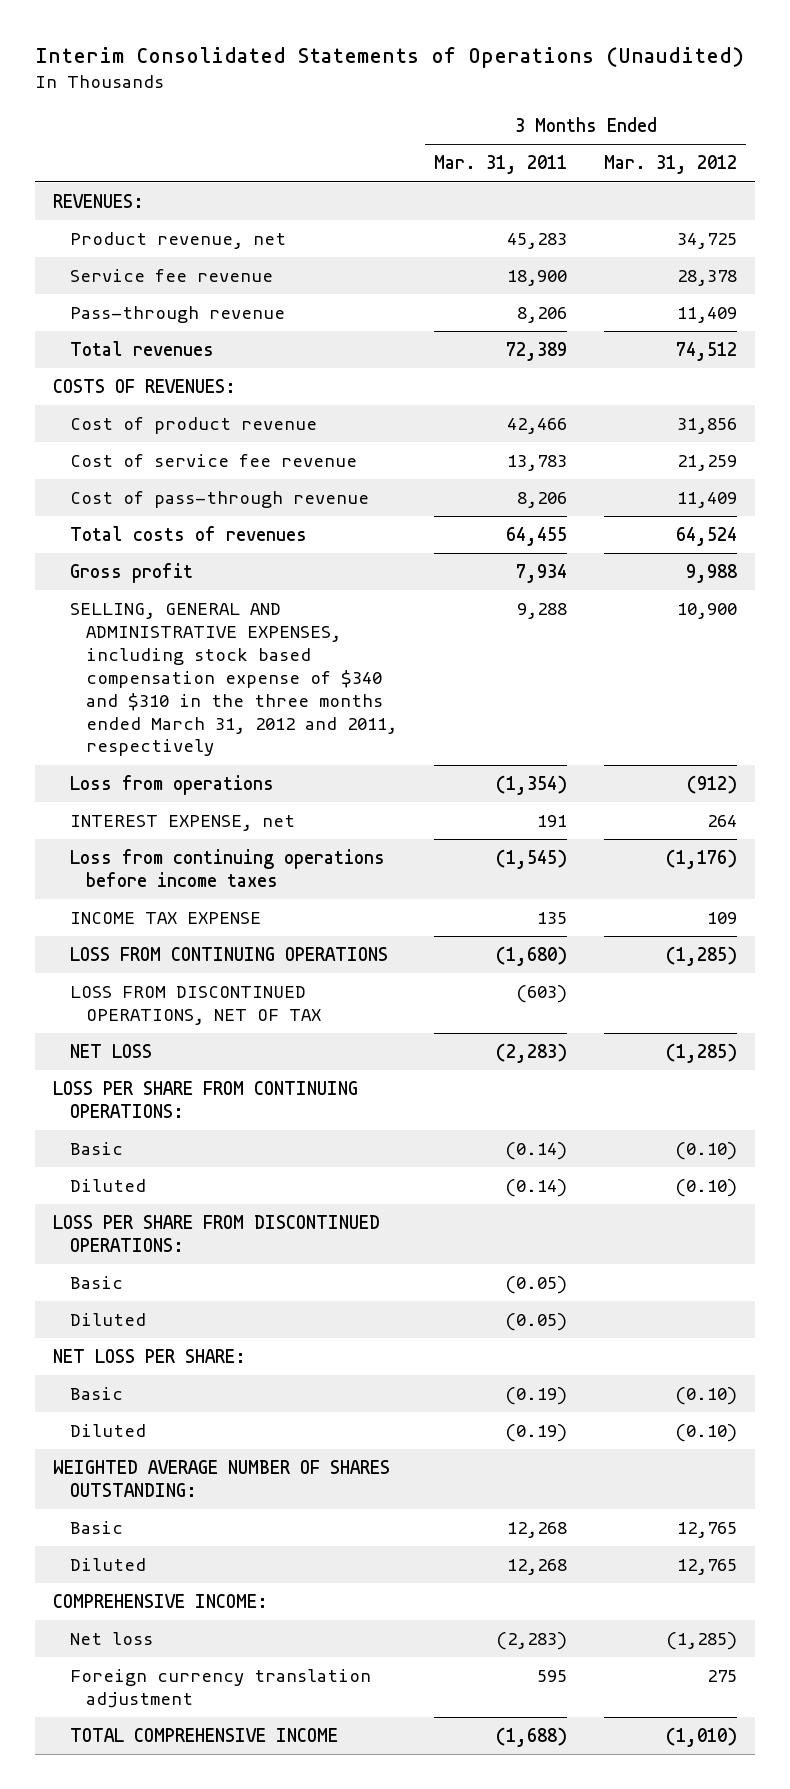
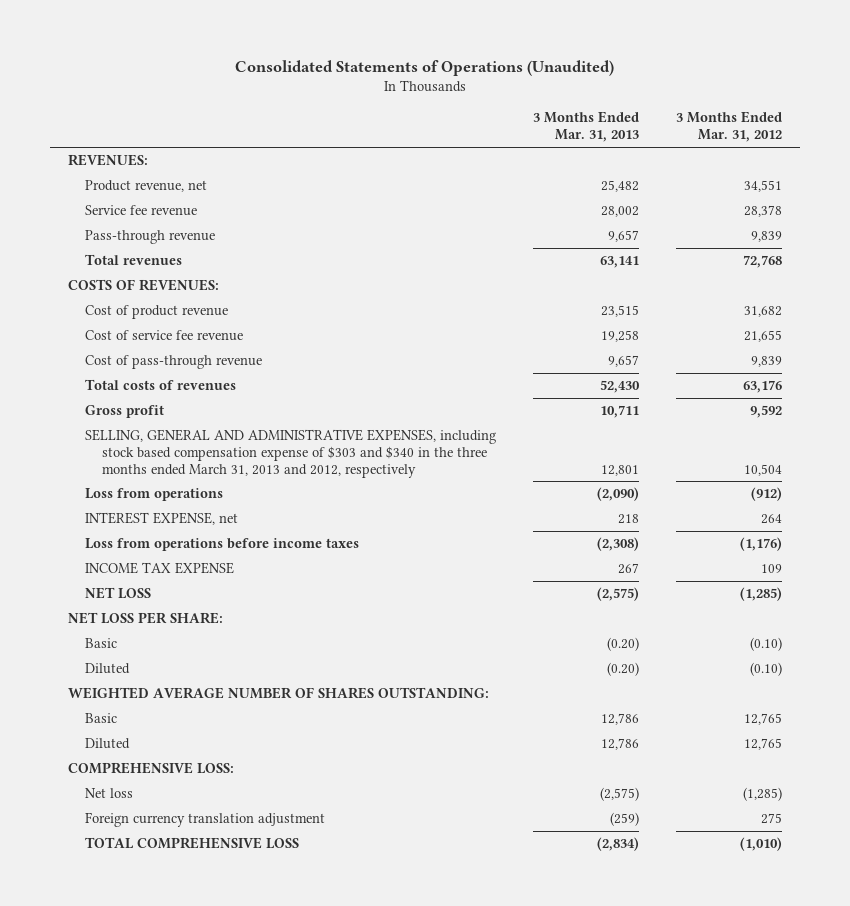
- Interim Consolidated Statements of Operations (Unaudited)
+ Consolidated Statements of Operations (Unaudited)
- | 3 Months Ended Mar. 31, 2011 | 3 Months Ended Mar. 31, 2012
+ | 3 Months Ended Mar. 31, 2013 | 3 Months Ended Mar. 31, 2012
- Product revenue, net | 45,283 | 34,725
+ Product revenue, net | 25,482 | 34,551
- Pass-through revenue | 8,206 | 11,409
- Total revenues | 72,389 | 74,512
+ Pass-through revenue | 9,657 | 9,839
+ Total revenues | 63,141 | 72,768
- Cost of product revenue | 42,466 | 31,856
- Cost of service fee revenue | 13,783 | 21,259
- Cost of pass-through revenue | 8,206 | 11,409
- Total costs of revenues | 64,455 | 64,524
- Gross profit | 7,934 | 9,988
- SELLING, GENERAL AND ADMINISTRATIVE EXPENSES, including stock based compensation expense of $340 and $310 in the three months ended March 31, 2012 and 2011, respectively | 9,288 | 10,900
+ Cost of product revenue | 23,515 | 31,682
+ Cost of service fee revenue | 19,258 | 21,655
+ Cost of pass-through revenue | 9,657 | 9,839
+ Total costs of revenues | 52,430 | 63,176
+ Gross profit | 10,711 | 9,592
+ SELLING, GENERAL AND ADMINISTRATIVE EXPENSES, including stock based compensation expense of $303 and $340 in the three months ended March 31, 2013 and 2012, respectively | 12,801 | 10,504
- Loss from continuing operations before income taxes | (1,545) | (1,176)
+ Loss from operations before income taxes | (2,308) | (1,176)
- LOSS FROM CONTINUING OPERATIONS | (1,680) | (1,285)
- LOSS FROM DISCONTINUED OPERATIONS, NET OF TAX | (603) |
- LOSS PER SHARE FROM CONTINUING OPERATIONS:
- Basic | (0.14) | (0.10)
- Diluted | (0.14) | (0.10)
- LOSS PER SHARE FROM DISCONTINUED OPERATIONS:
- Basic | (0.05) |
- Diluted | (0.05) |
- COMPREHENSIVE INCOME:
+ COMPREHENSIVE LOSS:
- TOTAL COMPREHENSIVE INCOME | (1,688) | (1,010)
+ TOTAL COMPREHENSIVE LOSS | (2,834) | (1,010)

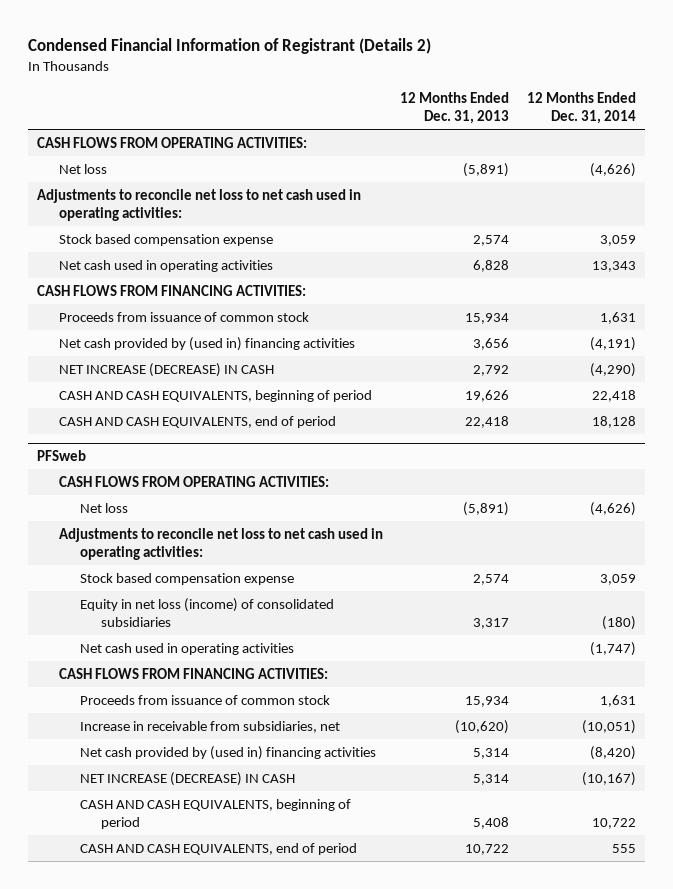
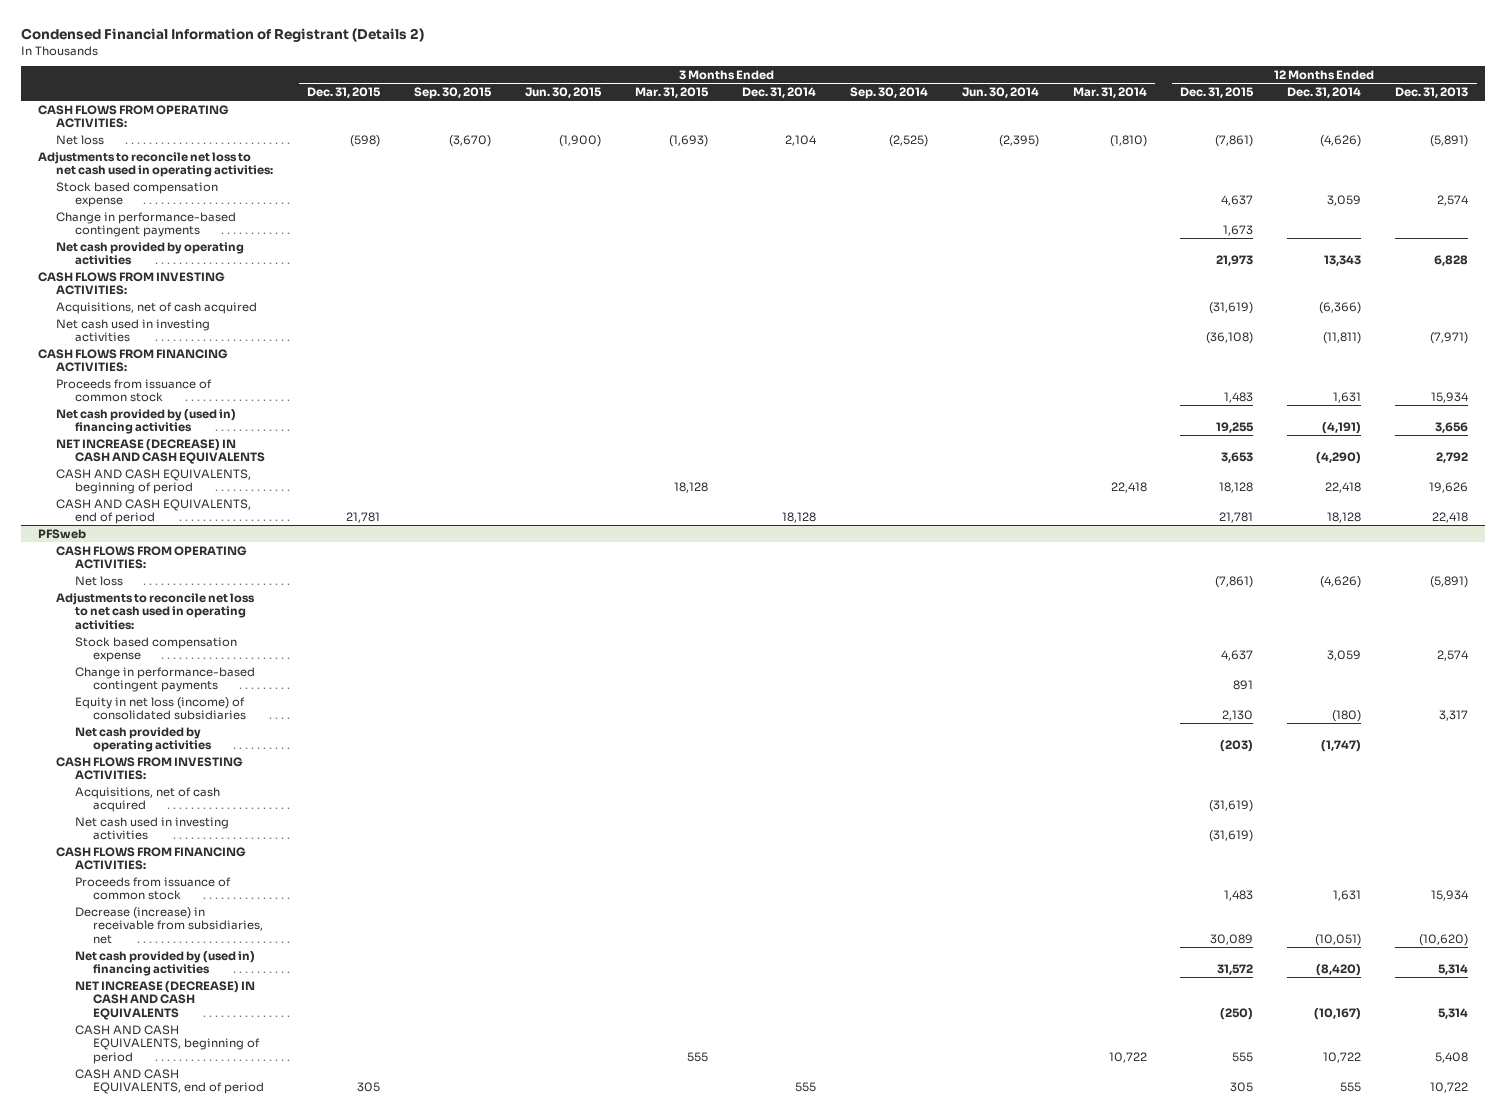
- | 12 Months Ended Dec. 31, 2013 | 12 Months Ended Dec. 31, 2014
+ | 3 Months Ended Dec. 31, 2015 | 3 Months Ended Sep. 30, 2015 | 3 Months Ended Jun. 30, 2015 | 3 Months Ended Mar. 31, 2015 | 3 Months Ended Dec. 31, 2014 | 3 Months Ended Sep. 30, 2014 | 3 Months Ended Jun. 30, 2014 | 3 Months Ended Mar. 31, 2014 | 12 Months Ended Dec. 31, 2015 | 12 Months Ended Dec. 31, 2014 | 12 Months Ended Dec. 31, 2013
- Net cash used in operating activities | 6,828 | 13,343
+ Change in performance-based contingent payments | | | | | | | | | 1,673 | |
+ Net cash provided by operating activities | | | | | | | | | 21,973 | 13,343 | 6,828
+ CASH FLOWS FROM INVESTING ACTIVITIES:
+ Acquisitions, net of cash acquired | | | | | | | | | (31,619) | (6,366) |
+ Net cash used in investing activities | | | | | | | | | (36,108) | (11,811) | (7,971)
- NET INCREASE (DECREASE) IN CASH | 2,792 | (4,290)
+ NET INCREASE (DECREASE) IN CASH AND CASH EQUIVALENTS | | | | | | | | | 3,653 | (4,290) | 2,792
@ PFSweb
+ Change in performance-based contingent payments | | | | | | | | | 891 | |
- Net cash used in operating activities | | (1,747)
+ Net cash provided by operating activities | | | | | | | | | (203) | (1,747) |
+ CASH FLOWS FROM INVESTING ACTIVITIES:
+ Acquisitions, net of cash acquired | | | | | | | | | (31,619) | |
+ Net cash used in investing activities | | | | | | | | | (31,619) | |
- Increase in receivable from subsidiaries, net | (10,620) | (10,051)
+ Decrease (increase) in receivable from subsidiaries, net | | | | | | | | | 30,089 | (10,051) | (10,620)
- NET INCREASE (DECREASE) IN CASH | 5,314 | (10,167)
+ NET INCREASE (DECREASE) IN CASH AND CASH EQUIVALENTS | | | | | | | | | (250) | (10,167) | 5,314

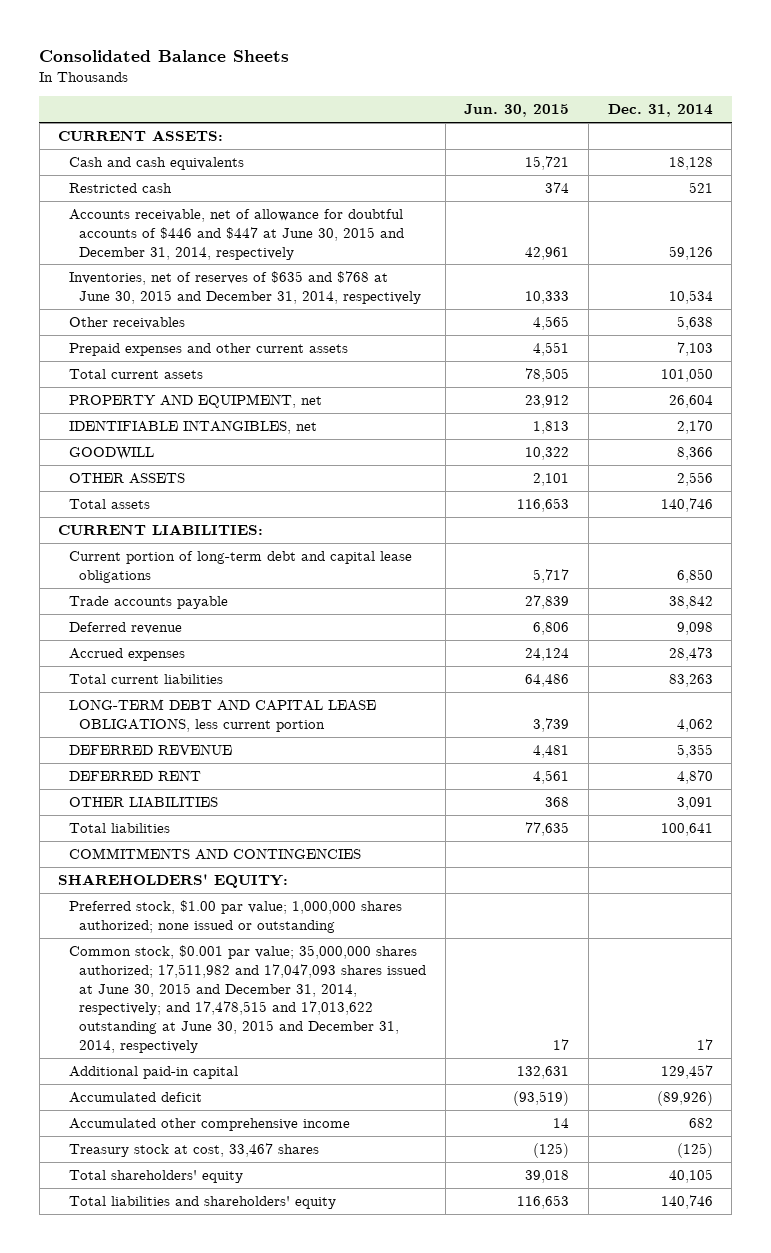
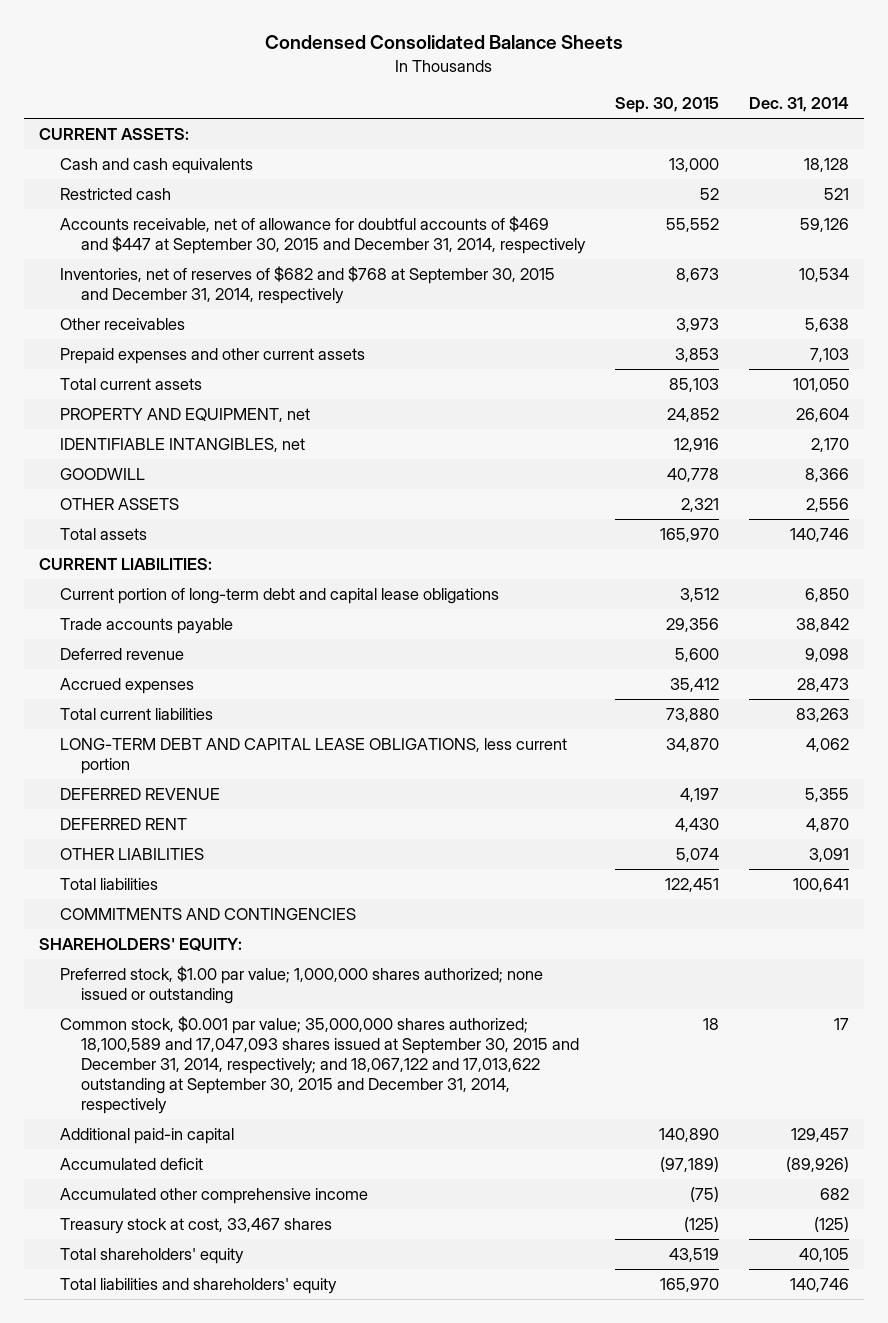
- Consolidated Balance Sheets
+ Condensed Consolidated Balance Sheets
- | Jun. 30, 2015 | Dec. 31, 2014
+ | Sep. 30, 2015 | Dec. 31, 2014
- Accounts receivable, net of allowance for doubtful accounts of $446 and $447 at June 30, 2015 and December 31, 2014, respectively | 42,961 | 59,126
- Inventories, net of reserves of $635 and $768 at June 30, 2015 and December 31, 2014, respectively | 10,333 | 10,534
+ Accounts receivable, net of allowance for doubtful accounts of $469 and $447 at September 30, 2015 and December 31, 2014, respectively | 55,552 | 59,126
+ Inventories, net of reserves of $682 and $768 at September 30, 2015 and December 31, 2014, respectively | 8,673 | 10,534
- Common stock, $0.001 par value; 35,000,000 shares authorized; 17,511,982 and 17,047,093 shares issued at June 30, 2015 and December 31, 2014, respectively; and 17,478,515 and 17,013,622 outstanding at June 30, 2015 and December 31, 2014, respectively | 17 | 17
+ Common stock, $0.001 par value; 35,000,000 shares authorized; 18,100,589 and 17,047,093 shares issued at September 30, 2015 and December 31, 2014, respectively; and 18,067,122 and 17,013,622 outstanding at September 30, 2015 and December 31, 2014, respectively | 18 | 17

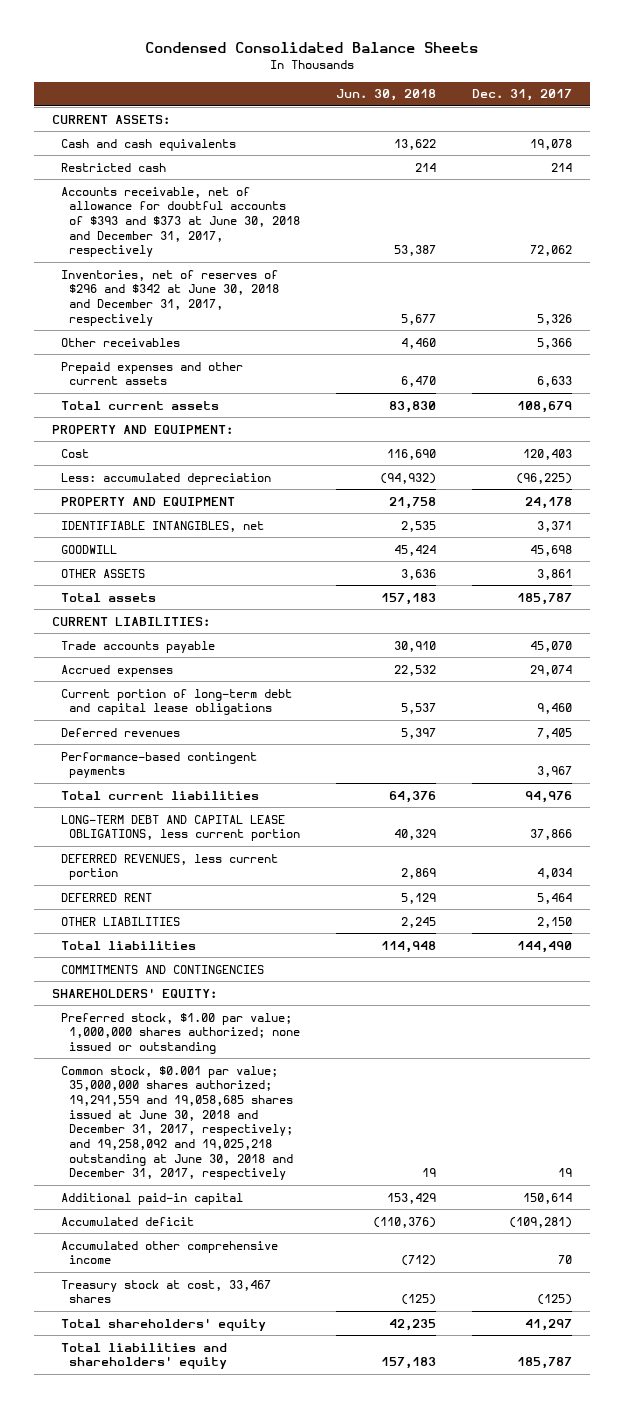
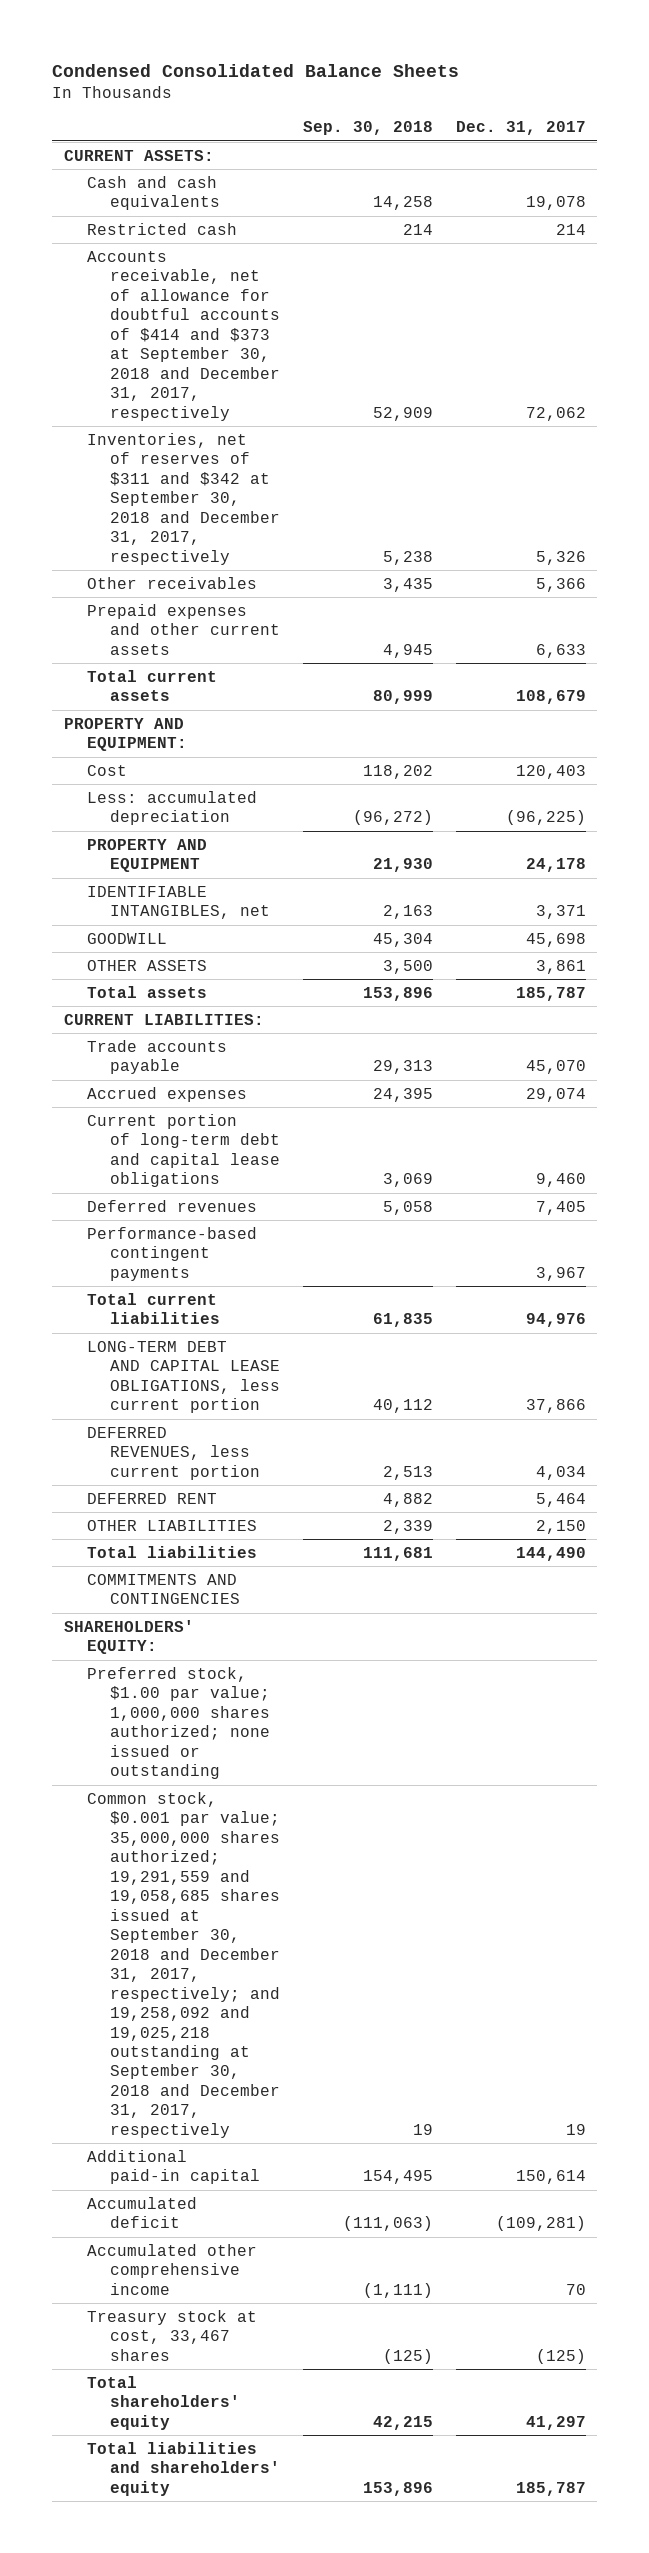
- | Jun. 30, 2018 | Dec. 31, 2017
+ | Sep. 30, 2018 | Dec. 31, 2017
- Accounts receivable, net of allowance for doubtful accounts of $393 and $373 at June 30, 2018 and December 31, 2017, respectively | 53,387 | 72,062
- Inventories, net of reserves of $296 and $342 at June 30, 2018 and December 31, 2017, respectively | 5,677 | 5,326
+ Accounts receivable, net of allowance for doubtful accounts of $414 and $373 at September 30, 2018 and December 31, 2017, respectively | 52,909 | 72,062
+ Inventories, net of reserves of $311 and $342 at September 30, 2018 and December 31, 2017, respectively | 5,238 | 5,326
- Common stock, $0.001 par value; 35,000,000 shares authorized; 19,291,559 and 19,058,685 shares issued at June 30, 2018 and December 31, 2017, respectively; and 19,258,092 and 19,025,218 outstanding at June 30, 2018 and December 31, 2017, respectively | 19 | 19
+ Common stock, $0.001 par value; 35,000,000 shares authorized; 19,291,559 and 19,058,685 shares issued at September 30, 2018 and December 31, 2017, respectively; and 19,258,092 and 19,025,218 outstanding at September 30, 2018 and December 31, 2017, respectively | 19 | 19

